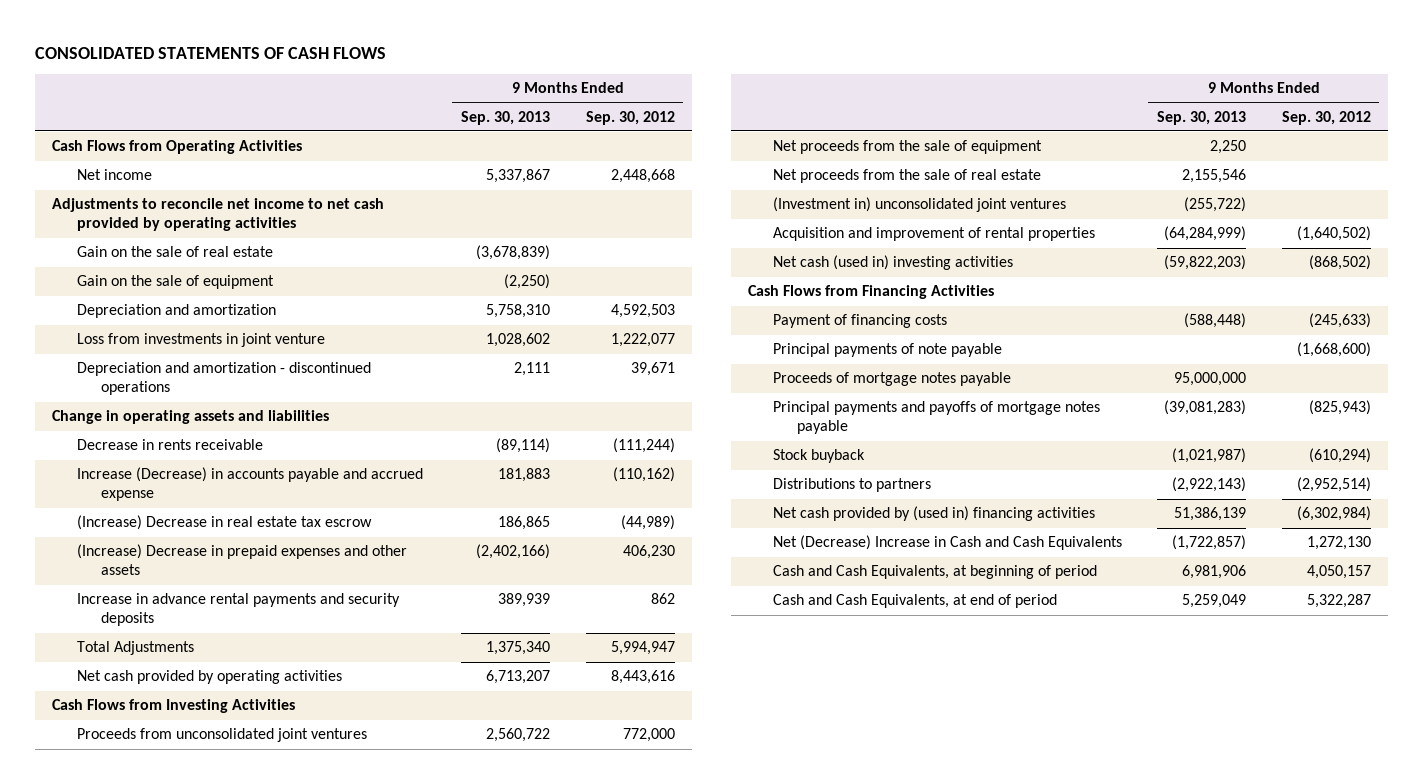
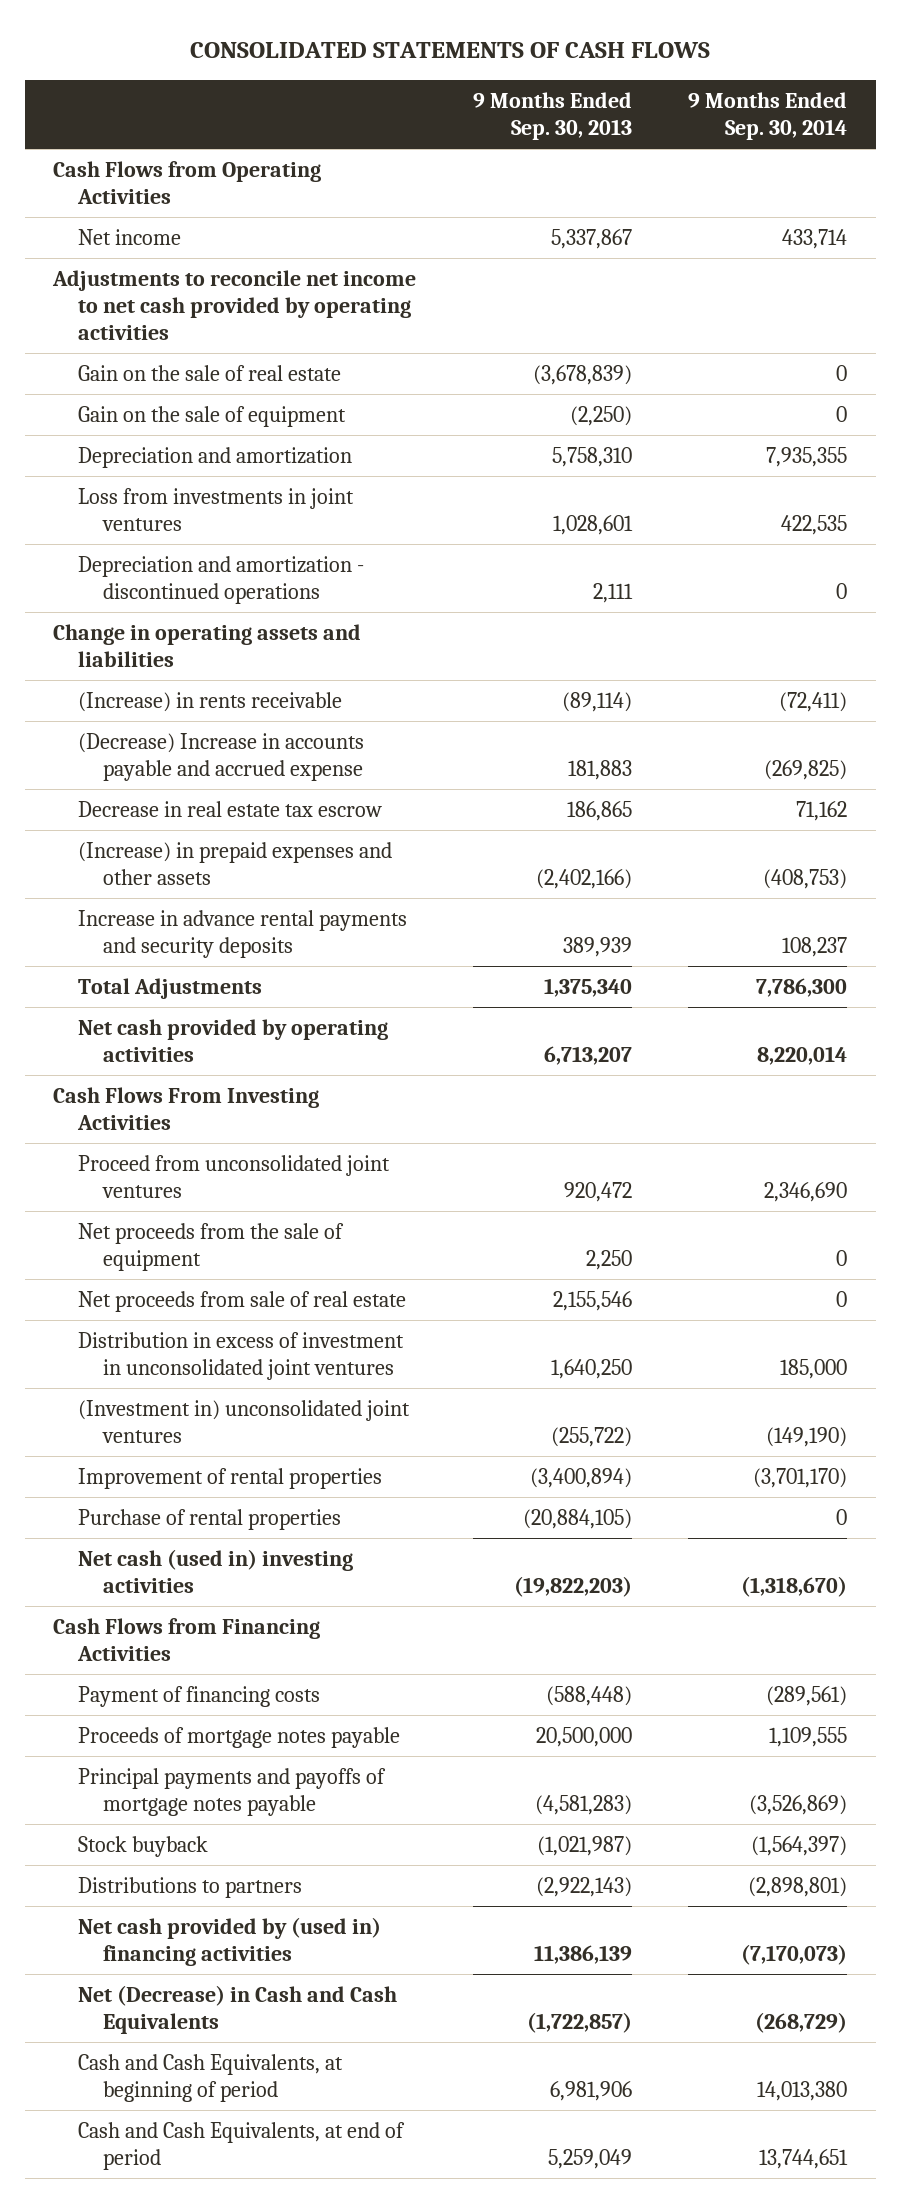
- | 9 Months Ended Sep. 30, 2013 | 9 Months Ended Sep. 30, 2012
+ | 9 Months Ended Sep. 30, 2013 | 9 Months Ended Sep. 30, 2014
- Loss from investments in joint venture | 1,028,602 | 1,222,077
+ Loss from investments in joint ventures | 1,028,601 | 422,535
- Decrease in rents receivable | (89,114) | (111,244)
- Increase (Decrease) in accounts payable and accrued expense | 181,883 | (110,162)
- (Increase) Decrease in real estate tax escrow | 186,865 | (44,989)
- (Increase) Decrease in prepaid expenses and other assets | (2,402,166) | 406,230
+ (Increase) in rents receivable | (89,114) | (72,411)
+ (Decrease) Increase in accounts payable and accrued expense | 181,883 | (269,825)
+ Decrease in real estate tax escrow | 186,865 | 71,162
+ (Increase) in prepaid expenses and other assets | (2,402,166) | (408,753)
- Cash Flows from Investing Activities
- Proceeds from unconsolidated joint ventures | 2,560,722 | 772,000
+ Cash Flows From Investing Activities
+ Proceed from unconsolidated joint ventures | 920,472 | 2,346,690
- Net proceeds from the sale of real estate | 2,155,546 |
+ Net proceeds from sale of real estate | 2,155,546 | 0
+ Distribution in excess of investment in unconsolidated joint ventures | 1,640,250 | 185,000
- Acquisition and improvement of rental properties | (64,284,999) | (1,640,502)
- Net cash (used in) investing activities | (59,822,203) | (868,502)
+ Improvement of rental properties | (3,400,894) | (3,701,170)
+ Purchase of rental properties | (20,884,105) | 0
+ Net cash (used in) investing activities | (19,822,203) | (1,318,670)
- Principal payments of note payable | | (1,668,600)
- Proceeds of mortgage notes payable | 95,000,000 |
- Principal payments and payoffs of mortgage notes payable | (39,081,283) | (825,943)
+ Proceeds of mortgage notes payable | 20,500,000 | 1,109,555
+ Principal payments and payoffs of mortgage notes payable | (4,581,283) | (3,526,869)
- Net cash provided by (used in) financing activities | 51,386,139 | (6,302,984)
- Net (Decrease) Increase in Cash and Cash Equivalents | (1,722,857) | 1,272,130
+ Net cash provided by (used in) financing activities | 11,386,139 | (7,170,073)
+ Net (Decrease) in Cash and Cash Equivalents | (1,722,857) | (268,729)

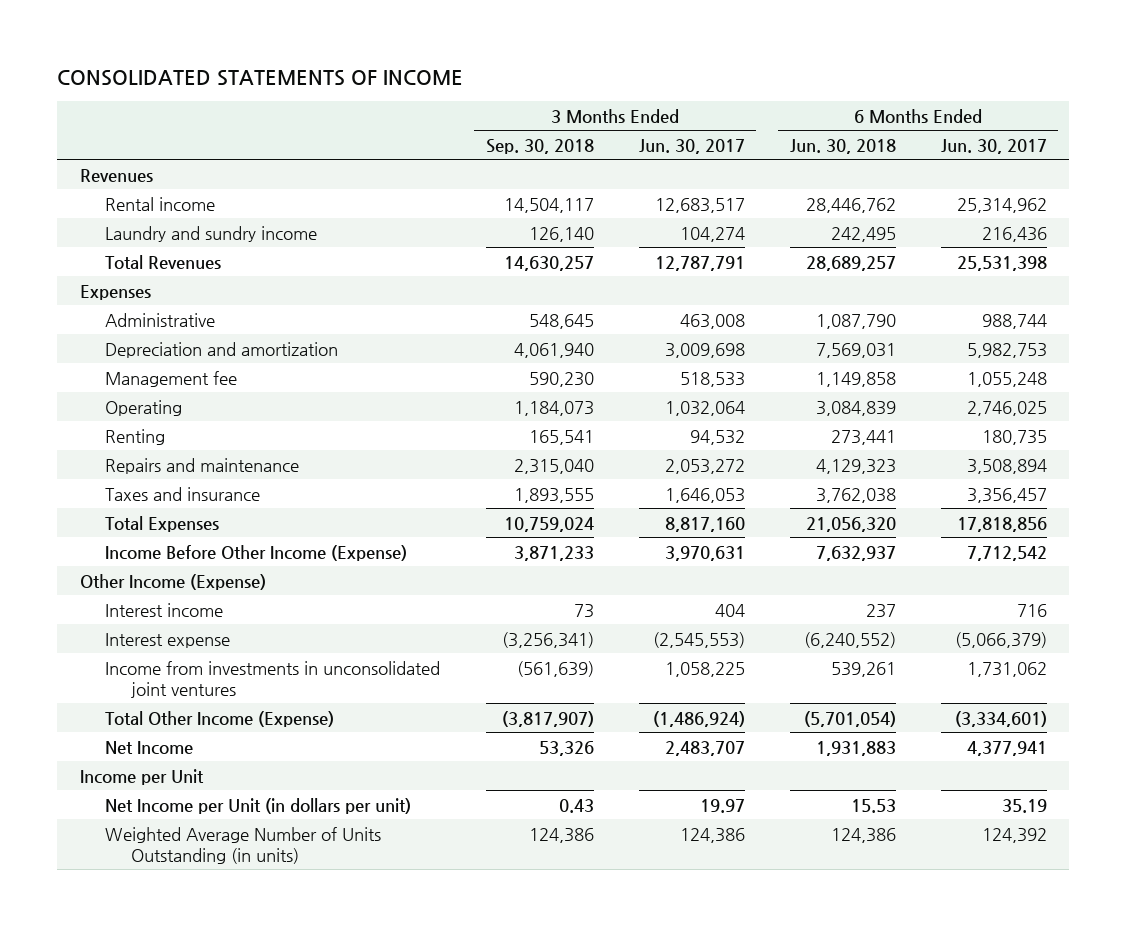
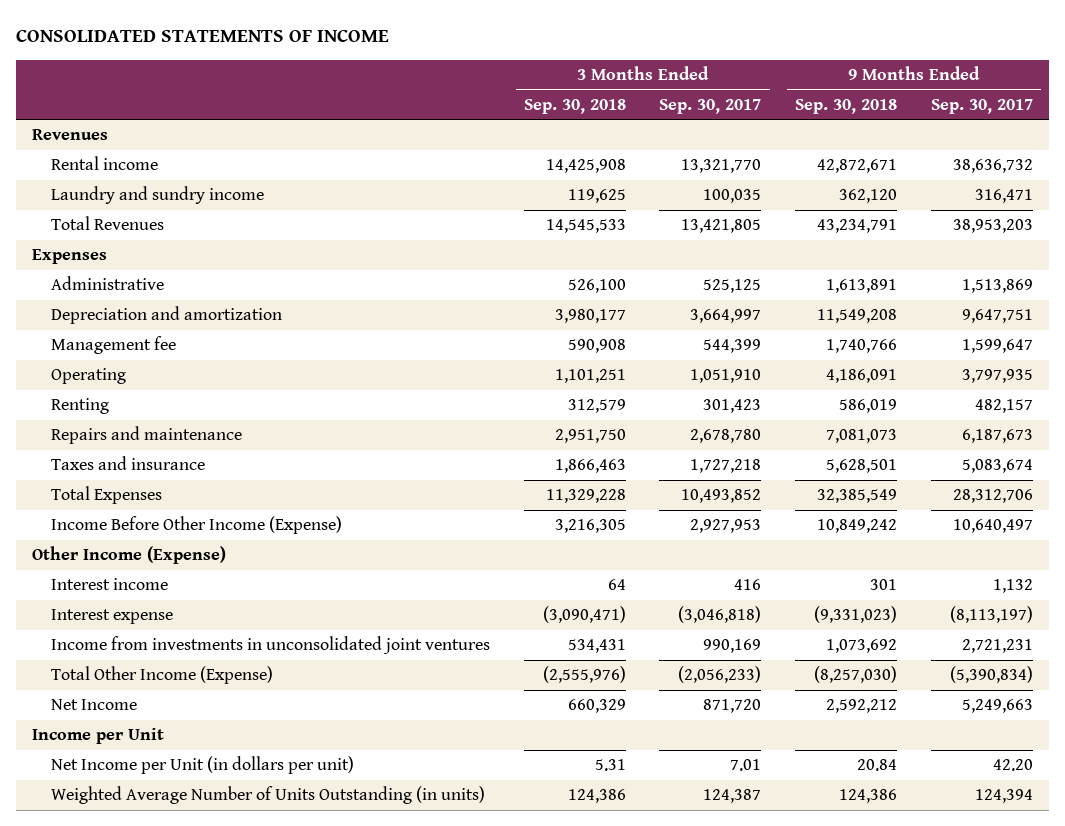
- | 3 Months Ended Sep. 30, 2018 | 3 Months Ended Jun. 30, 2017 | 6 Months Ended Jun. 30, 2018 | 6 Months Ended Jun. 30, 2017
+ | 3 Months Ended Sep. 30, 2018 | 3 Months Ended Sep. 30, 2017 | 9 Months Ended Sep. 30, 2018 | 9 Months Ended Sep. 30, 2017
- Rental income | 14,504,117 | 12,683,517 | 28,446,762 | 25,314,962
- Laundry and sundry income | 126,140 | 104,274 | 242,495 | 216,436
- Total Revenues | 14,630,257 | 12,787,791 | 28,689,257 | 25,531,398
+ Rental income | 14,425,908 | 13,321,770 | 42,872,671 | 38,636,732
+ Laundry and sundry income | 119,625 | 100,035 | 362,120 | 316,471
+ Total Revenues | 14,545,533 | 13,421,805 | 43,234,791 | 38,953,203
- Administrative | 548,645 | 463,008 | 1,087,790 | 988,744
- Depreciation and amortization | 4,061,940 | 3,009,698 | 7,569,031 | 5,982,753
- Management fee | 590,230 | 518,533 | 1,149,858 | 1,055,248
- Operating | 1,184,073 | 1,032,064 | 3,084,839 | 2,746,025
- Renting | 165,541 | 94,532 | 273,441 | 180,735
- Repairs and maintenance | 2,315,040 | 2,053,272 | 4,129,323 | 3,508,894
- Taxes and insurance | 1,893,555 | 1,646,053 | 3,762,038 | 3,356,457
- Total Expenses | 10,759,024 | 8,817,160 | 21,056,320 | 17,818,856
- Income Before Other Income (Expense) | 3,871,233 | 3,970,631 | 7,632,937 | 7,712,542
+ Administrative | 526,100 | 525,125 | 1,613,891 | 1,513,869
+ Depreciation and amortization | 3,980,177 | 3,664,997 | 11,549,208 | 9,647,751
+ Management fee | 590,908 | 544,399 | 1,740,766 | 1,599,647
+ Operating | 1,101,251 | 1,051,910 | 4,186,091 | 3,797,935
+ Renting | 312,579 | 301,423 | 586,019 | 482,157
+ Repairs and maintenance | 2,951,750 | 2,678,780 | 7,081,073 | 6,187,673
+ Taxes and insurance | 1,866,463 | 1,727,218 | 5,628,501 | 5,083,674
+ Total Expenses | 11,329,228 | 10,493,852 | 32,385,549 | 28,312,706
+ Income Before Other Income (Expense) | 3,216,305 | 2,927,953 | 10,849,242 | 10,640,497
- Interest income | 73 | 404 | 237 | 716
- Interest expense | (3,256,341) | (2,545,553) | (6,240,552) | (5,066,379)
- Income from investments in unconsolidated joint ventures | (561,639) | 1,058,225 | 539,261 | 1,731,062
- Total Other Income (Expense) | (3,817,907) | (1,486,924) | (5,701,054) | (3,334,601)
- Net Income | 53,326 | 2,483,707 | 1,931,883 | 4,377,941
+ Interest income | 64 | 416 | 301 | 1,132
+ Interest expense | (3,090,471) | (3,046,818) | (9,331,023) | (8,113,197)
+ Income from investments in unconsolidated joint ventures | 534,431 | 990,169 | 1,073,692 | 2,721,231
+ Total Other Income (Expense) | (2,555,976) | (2,056,233) | (8,257,030) | (5,390,834)
+ Net Income | 660,329 | 871,720 | 2,592,212 | 5,249,663
- Net Income per Unit (in dollars per unit) | 0.43 | 19.97 | 15.53 | 35.19
+ Net Income per Unit (in dollars per unit) | 5.31 | 7.01 | 20.84 | 42.20

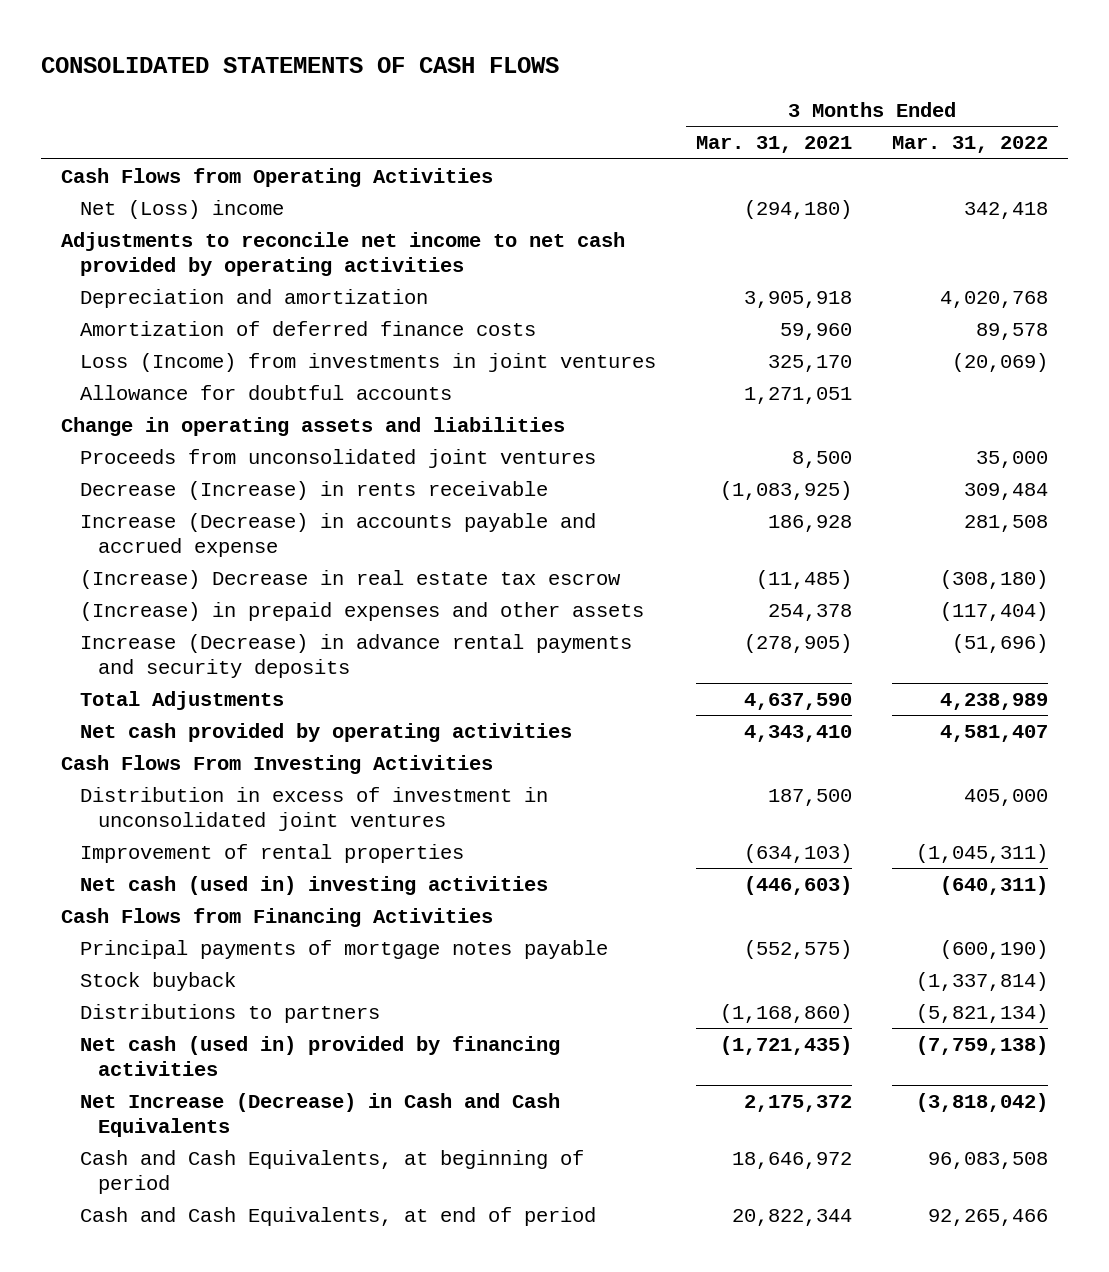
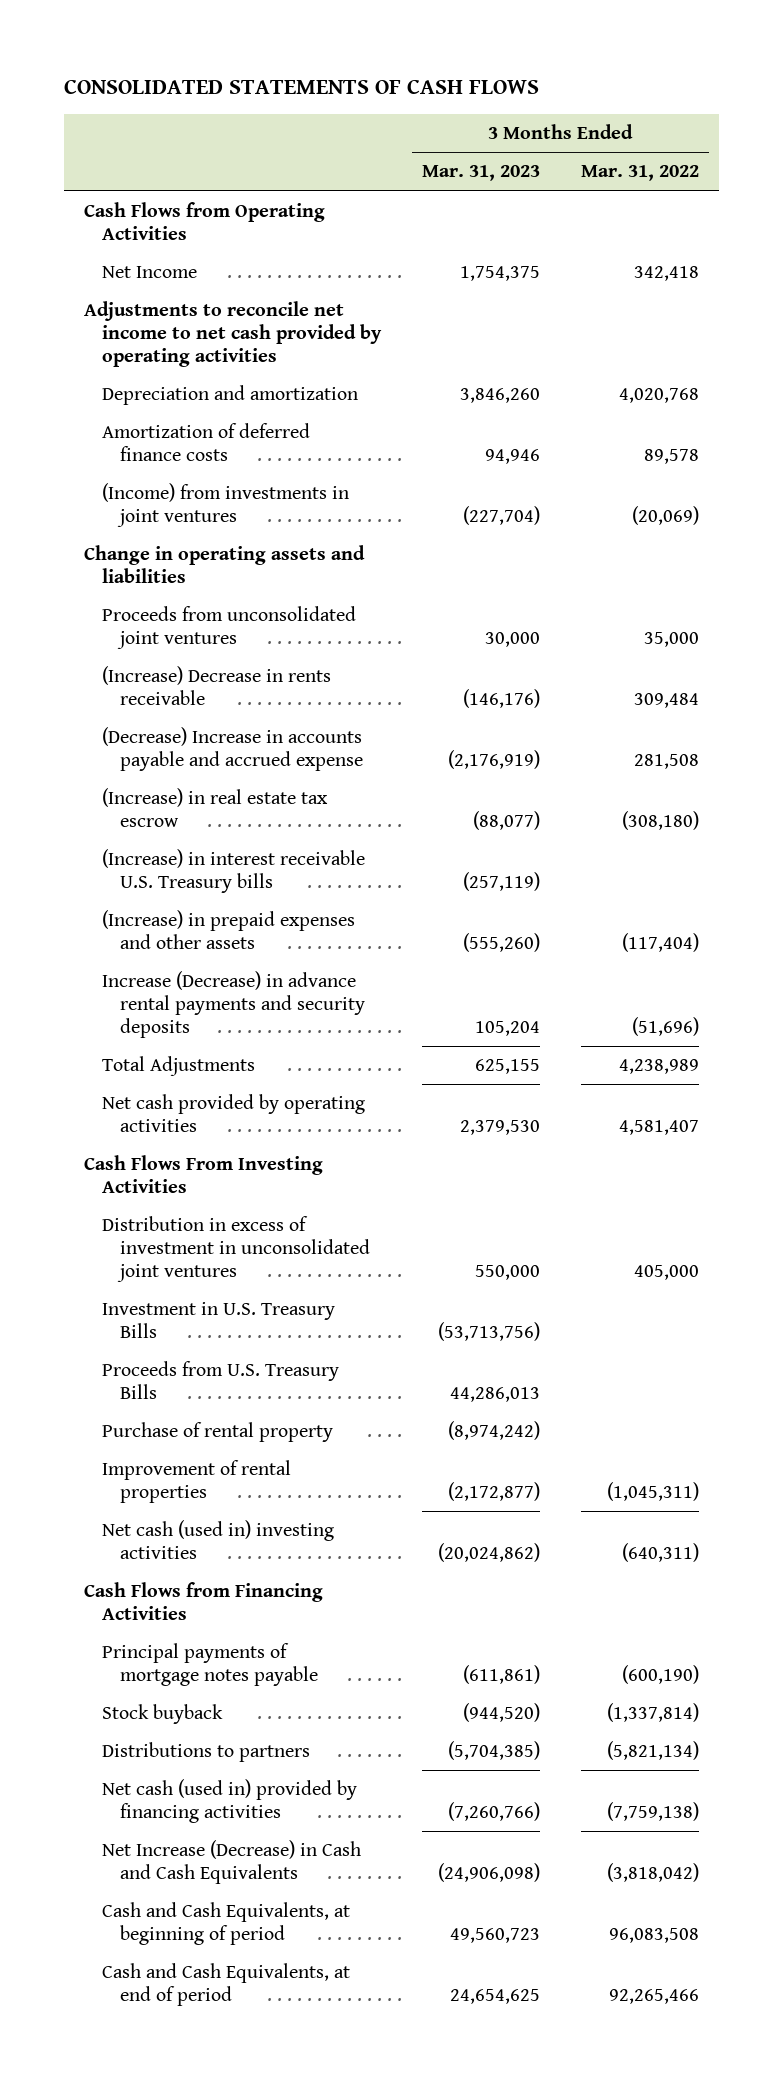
- | 3 Months Ended Mar. 31, 2021 | 3 Months Ended Mar. 31, 2022
+ | 3 Months Ended Mar. 31, 2023 | 3 Months Ended Mar. 31, 2022
- Net (Loss) income | (294,180) | 342,418
+ Net Income | 1,754,375 | 342,418
- Loss (Income) from investments in joint ventures | 325,170 | (20,069)
- Allowance for doubtful accounts | 1,271,051 |
+ (Income) from investments in joint ventures | (227,704) | (20,069)
- Decrease (Increase) in rents receivable | (1,083,925) | 309,484
- Increase (Decrease) in accounts payable and accrued expense | 186,928 | 281,508
- (Increase) Decrease in real estate tax escrow | (11,485) | (308,180)
+ (Increase) Decrease in rents receivable | (146,176) | 309,484
+ (Decrease) Increase in accounts payable and accrued expense | (2,176,919) | 281,508
+ (Increase) in real estate tax escrow | (88,077) | (308,180)
+ (Increase) in interest receivable U.S. Treasury bills | (257,119) |
+ Investment in U.S. Treasury Bills | (53,713,756) |
+ Proceeds from U.S. Treasury Bills | 44,286,013 |
+ Purchase of rental property | (8,974,242) |

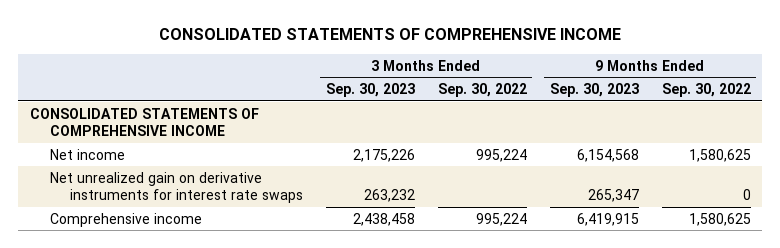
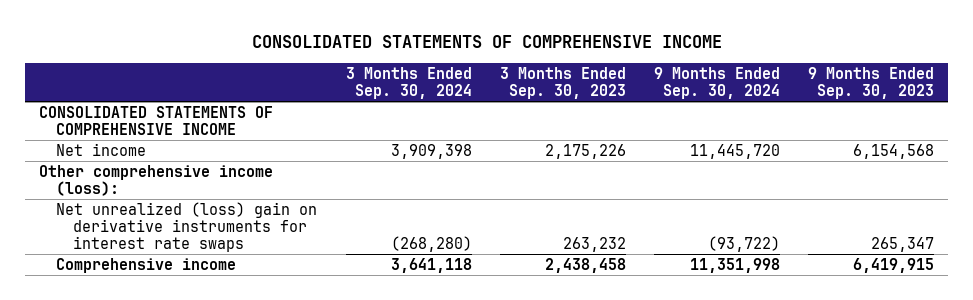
- | 3 Months Ended Sep. 30, 2023 | 3 Months Ended Sep. 30, 2022 | 9 Months Ended Sep. 30, 2023 | 9 Months Ended Sep. 30, 2022
+ | 3 Months Ended Sep. 30, 2024 | 3 Months Ended Sep. 30, 2023 | 9 Months Ended Sep. 30, 2024 | 9 Months Ended Sep. 30, 2023
- Net unrealized gain on derivative instruments for interest rate swaps | 263,232 | | 265,347 | 0
+ Other comprehensive income (loss):
+ Net unrealized (loss) gain on derivative instruments for interest rate swaps | (268,280) | 263,232 | (93,722) | 265,347

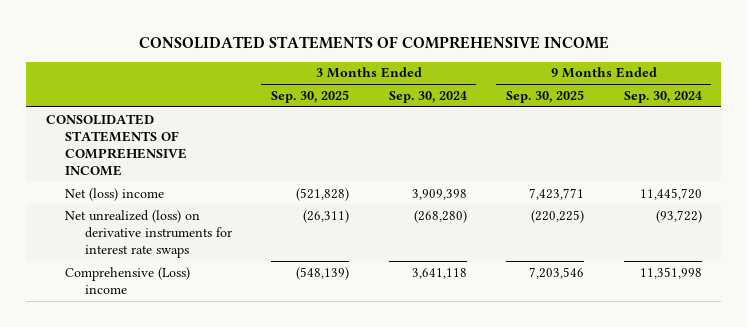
- | 3 Months Ended Sep. 30, 2024 | 3 Months Ended Sep. 30, 2023 | 9 Months Ended Sep. 30, 2024 | 9 Months Ended Sep. 30, 2023
+ | 3 Months Ended Sep. 30, 2025 | 3 Months Ended Sep. 30, 2024 | 9 Months Ended Sep. 30, 2025 | 9 Months Ended Sep. 30, 2024
- Net income | 3,909,398 | 2,175,226 | 11,445,720 | 6,154,568
- Other comprehensive income (loss):
- Net unrealized (loss) gain on derivative instruments for interest rate swaps | (268,280) | 263,232 | (93,722) | 265,347
- Comprehensive income | 3,641,118 | 2,438,458 | 11,351,998 | 6,419,915
+ Net (loss) income | (521,828) | 3,909,398 | 7,423,771 | 11,445,720
+ Net unrealized (loss) on derivative instruments for interest rate swaps | (26,311) | (268,280) | (220,225) | (93,722)
+ Comprehensive (Loss) income | (548,139) | 3,641,118 | 7,203,546 | 11,351,998

